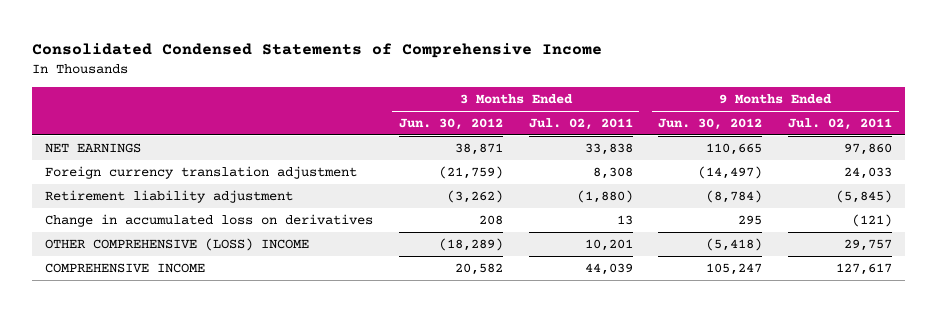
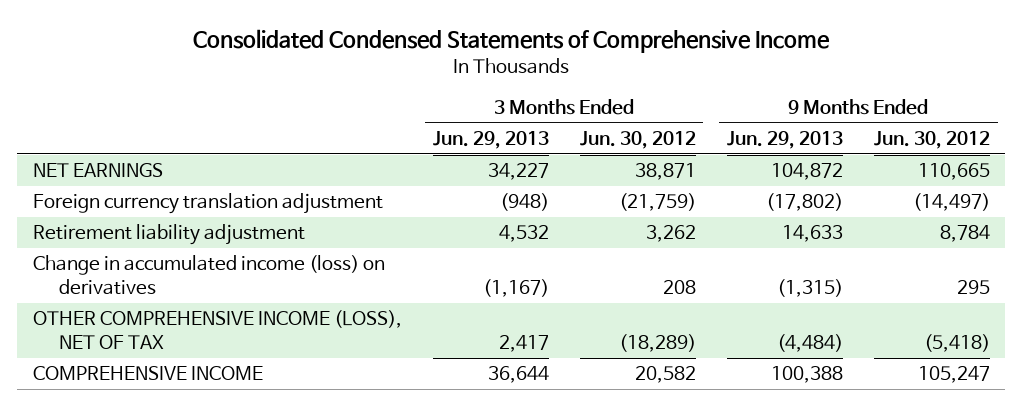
- | 3 Months Ended Jun. 30, 2012 | 3 Months Ended Jul. 02, 2011 | 9 Months Ended Jun. 30, 2012 | 9 Months Ended Jul. 02, 2011
+ | 3 Months Ended Jun. 29, 2013 | 3 Months Ended Jun. 30, 2012 | 9 Months Ended Jun. 29, 2013 | 9 Months Ended Jun. 30, 2012
- Retirement liability adjustment | (3,262) | (1,880) | (8,784) | (5,845)
- Change in accumulated loss on derivatives | 208 | 13 | 295 | (121)
- OTHER COMPREHENSIVE (LOSS) INCOME | (18,289) | 10,201 | (5,418) | 29,757
+ Retirement liability adjustment | 4,532 | 3,262 | 14,633 | 8,784
+ Change in accumulated income (loss) on derivatives | (1,167) | 208 | (1,315) | 295
+ OTHER COMPREHENSIVE INCOME (LOSS), NET OF TAX | 2,417 | (18,289) | (4,484) | (5,418)

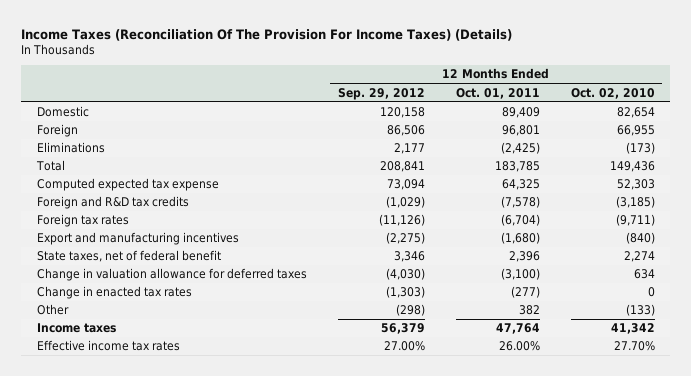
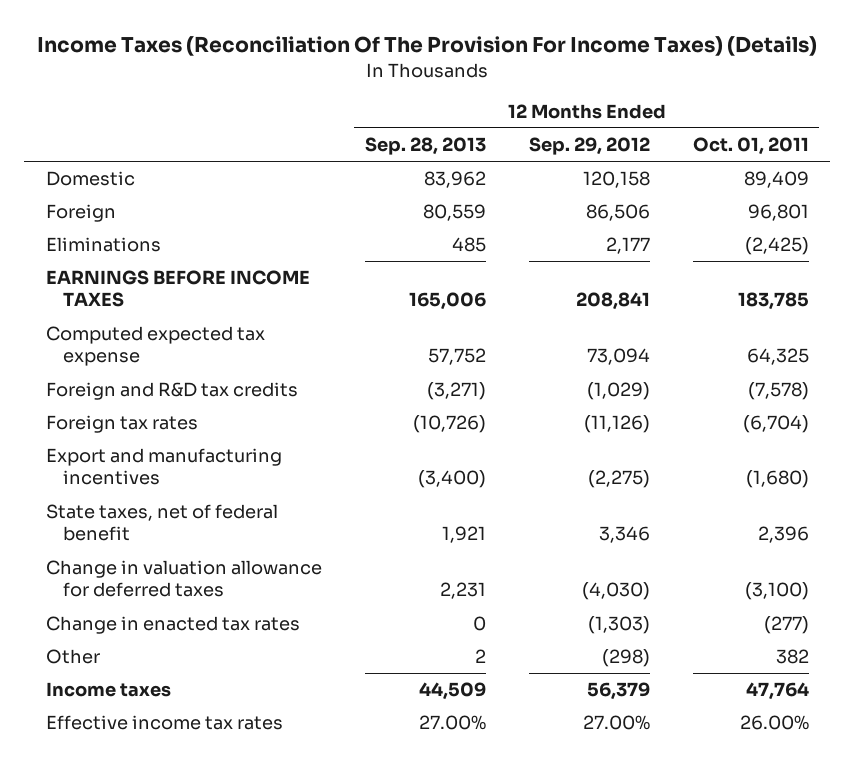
- | 12 Months Ended Sep. 29, 2012 | 12 Months Ended Oct. 01, 2011 | 12 Months Ended Oct. 02, 2010
+ | 12 Months Ended Sep. 28, 2013 | 12 Months Ended Sep. 29, 2012 | 12 Months Ended Oct. 01, 2011
- Total | 208,841 | 183,785 | 149,436
+ EARNINGS BEFORE INCOME TAXES | 165,006 | 208,841 | 183,785

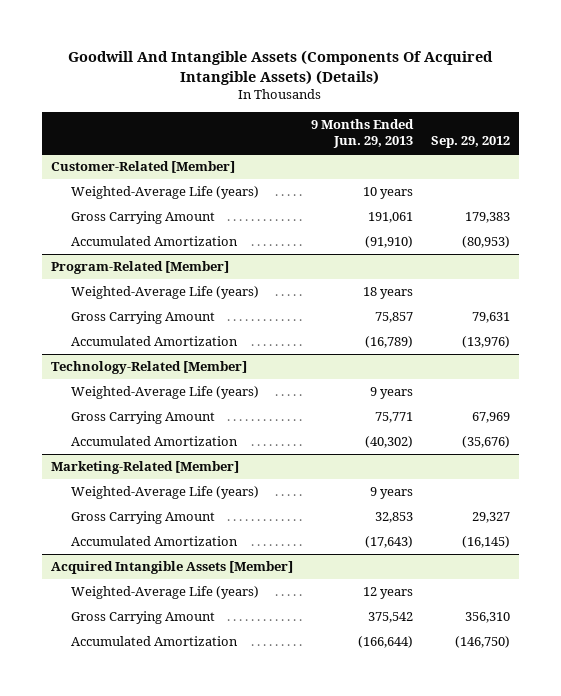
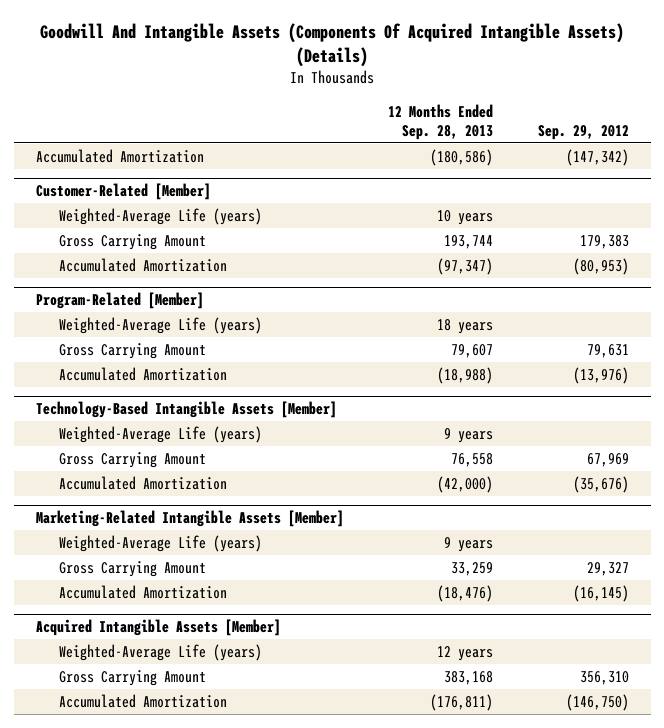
- | 9 Months Ended Jun. 29, 2013 | Sep. 29, 2012
+ | 12 Months Ended Sep. 28, 2013 | Sep. 29, 2012
+ Accumulated Amortization | (180,586) | (147,342)
- Technology-Related [Member]
+ Technology-Based Intangible Assets [Member]
- Marketing-Related [Member]
+ Marketing-Related Intangible Assets [Member]

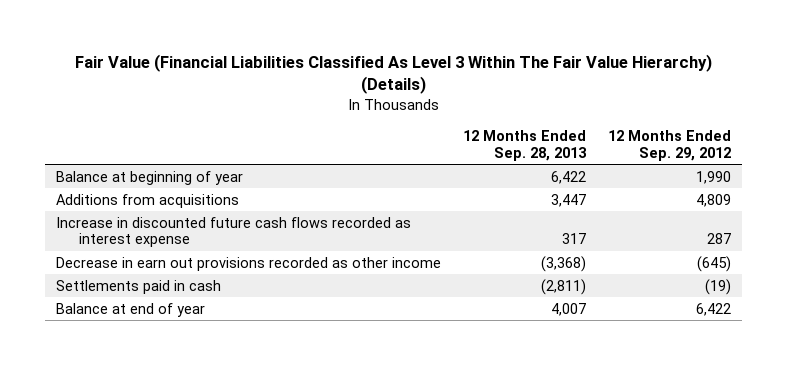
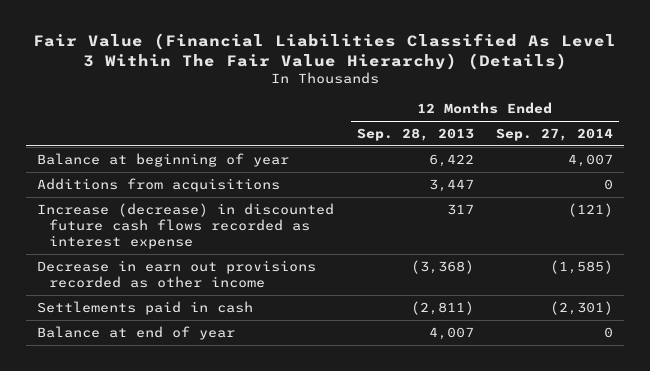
- | 12 Months Ended Sep. 28, 2013 | 12 Months Ended Sep. 29, 2012
+ | 12 Months Ended Sep. 28, 2013 | 12 Months Ended Sep. 27, 2014
- Increase in discounted future cash flows recorded as interest expense | 317 | 287
+ Increase (decrease) in discounted future cash flows recorded as interest expense | 317 | (121)

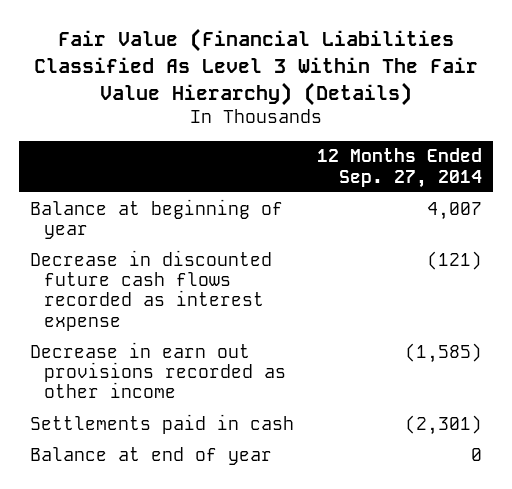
- | 12 Months Ended Sep. 28, 2013 | 12 Months Ended Sep. 27, 2014
+ | 12 Months Ended Sep. 27, 2014
- Additions from acquisitions | 3,447 | 0
- Increase (decrease) in discounted future cash flows recorded as interest expense | 317 | (121)
+ Decrease in discounted future cash flows recorded as interest expense | (121)

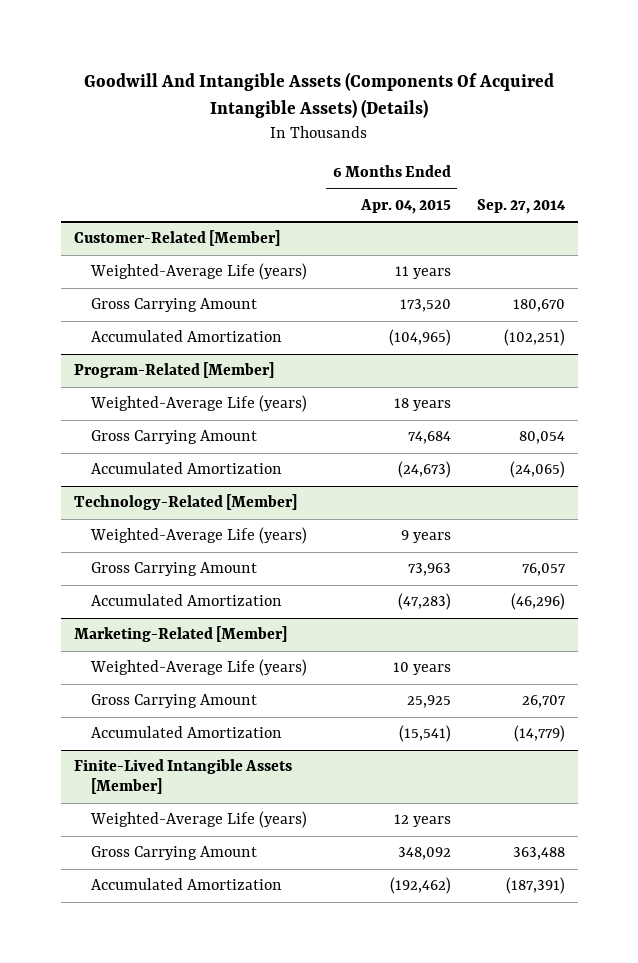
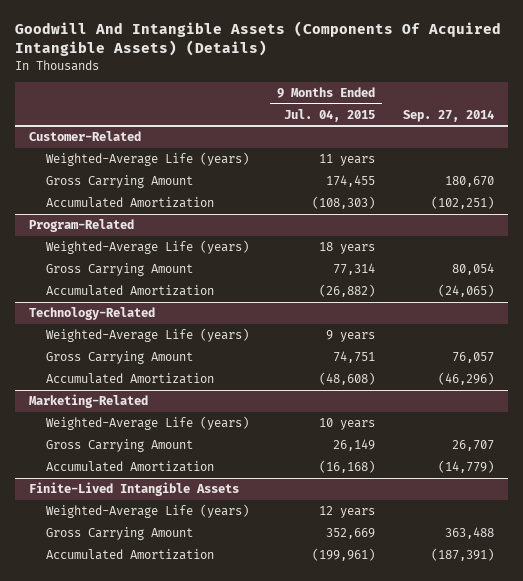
- | 6 Months Ended Apr. 04, 2015 | Sep. 27, 2014
+ | 9 Months Ended Jul. 04, 2015 | Sep. 27, 2014
- Customer-Related [Member]
+ Customer-Related
- Program-Related [Member]
+ Program-Related
- Technology-Related [Member]
+ Technology-Related
- Marketing-Related [Member]
+ Marketing-Related
- Finite-Lived Intangible Assets [Member]
+ Finite-Lived Intangible Assets

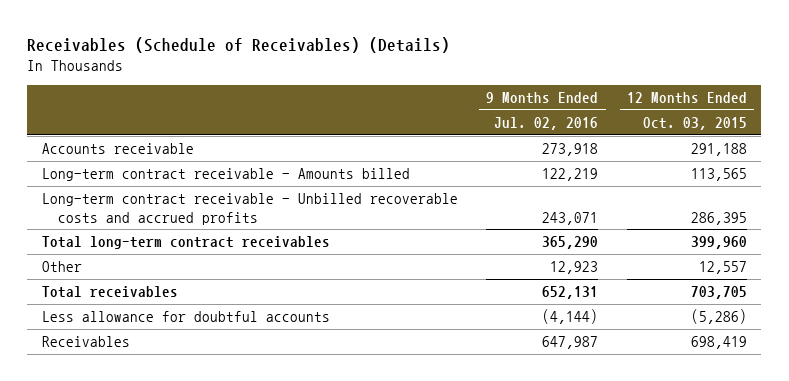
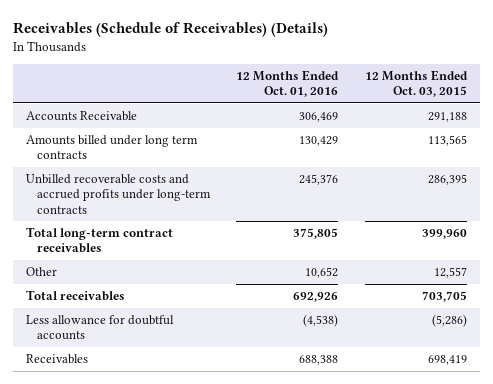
- | 9 Months Ended Jul. 02, 2016 | 12 Months Ended Oct. 03, 2015
+ | 12 Months Ended Oct. 01, 2016 | 12 Months Ended Oct. 03, 2015
- Accounts receivable | 273,918 | 291,188
- Long-term contract receivable - Amounts billed | 122,219 | 113,565
- Long-term contract receivable - Unbilled recoverable costs and accrued profits | 243,071 | 286,395
+ Accounts Receivable | 306,469 | 291,188
+ Amounts billed under long term contracts | 130,429 | 113,565
+ Unbilled recoverable costs and accrued profits under long-term contracts | 245,376 | 286,395

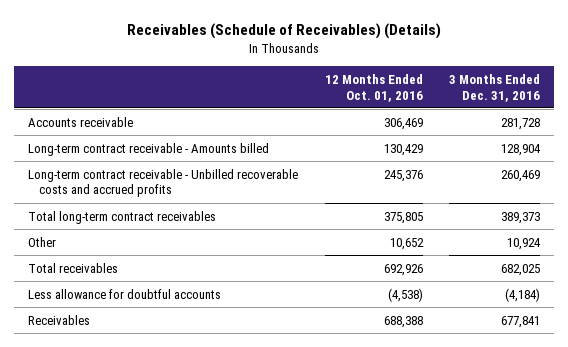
- | 12 Months Ended Oct. 01, 2016 | 12 Months Ended Oct. 03, 2015
+ | 12 Months Ended Oct. 01, 2016 | 3 Months Ended Dec. 31, 2016
- Accounts Receivable | 306,469 | 291,188
- Amounts billed under long term contracts | 130,429 | 113,565
- Unbilled recoverable costs and accrued profits under long-term contracts | 245,376 | 286,395
+ Accounts receivable | 306,469 | 281,728
+ Long-term contract receivable - Amounts billed | 130,429 | 128,904
+ Long-term contract receivable - Unbilled recoverable costs and accrued profits | 245,376 | 260,469

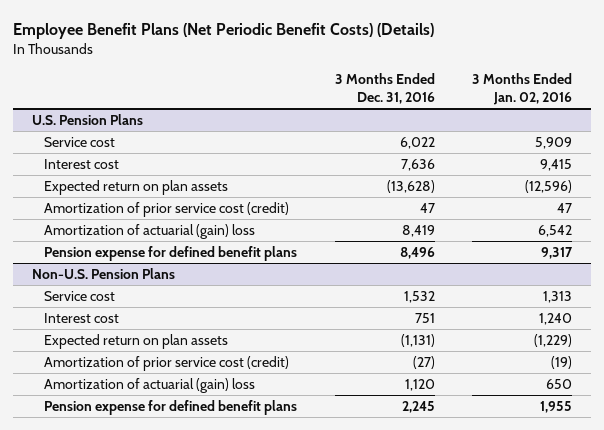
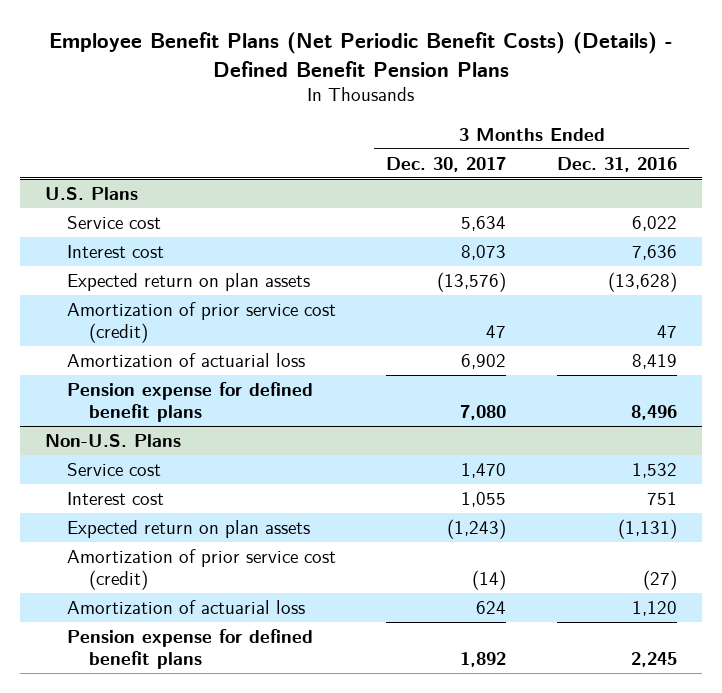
- Employee Benefit Plans (Net Periodic Benefit Costs) (Details)
+ Employee Benefit Plans (Net Periodic Benefit Costs) (Details) - Defined Benefit Pension Plans
- | 3 Months Ended Dec. 31, 2016 | 3 Months Ended Jan. 02, 2016
+ | 3 Months Ended Dec. 30, 2017 | 3 Months Ended Dec. 31, 2016
- U.S. Pension Plans
+ U.S. Plans
- Amortization of actuarial (gain) loss | 8,419 | 6,542
+ Amortization of actuarial loss | 6,902 | 8,419
- Non-U.S. Pension Plans
+ Non-U.S. Plans
- Amortization of actuarial (gain) loss | 1,120 | 650
+ Amortization of actuarial loss | 624 | 1,120

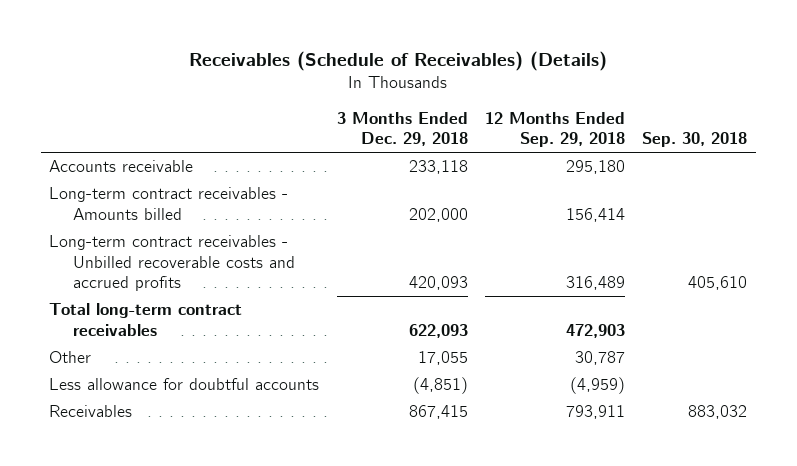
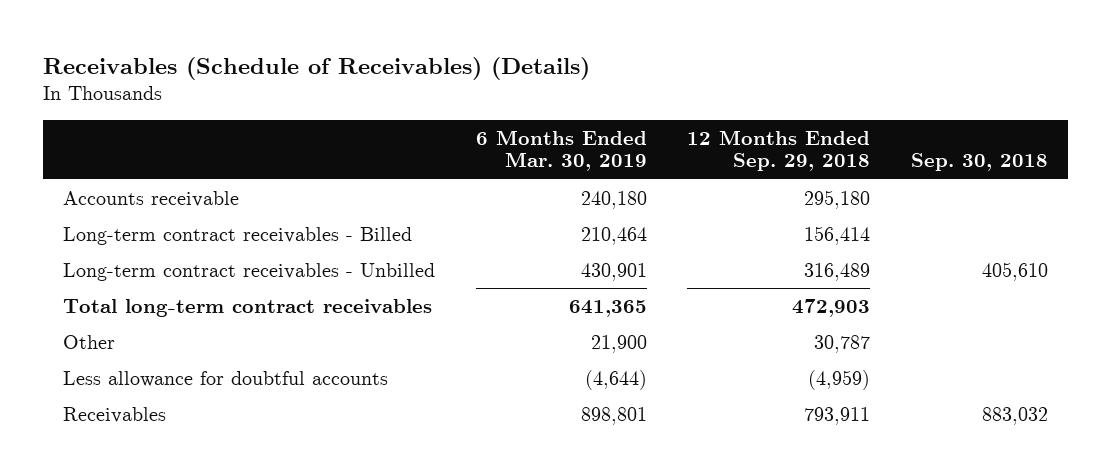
- | 3 Months Ended Dec. 29, 2018 | 12 Months Ended Sep. 29, 2018 | Sep. 30, 2018
+ | 6 Months Ended Mar. 30, 2019 | 12 Months Ended Sep. 29, 2018 | Sep. 30, 2018
- Long-term contract receivables - Amounts billed | 202,000 | 156,414 |
- Long-term contract receivables - Unbilled recoverable costs and accrued profits | 420,093 | 316,489 | 405,610
+ Long-term contract receivables - Billed | 210,464 | 156,414 |
+ Long-term contract receivables - Unbilled | 430,901 | 316,489 | 405,610

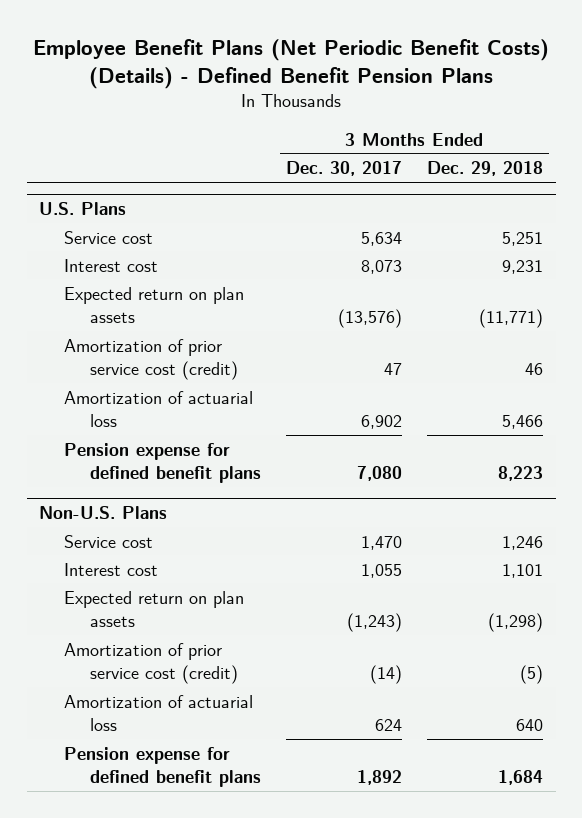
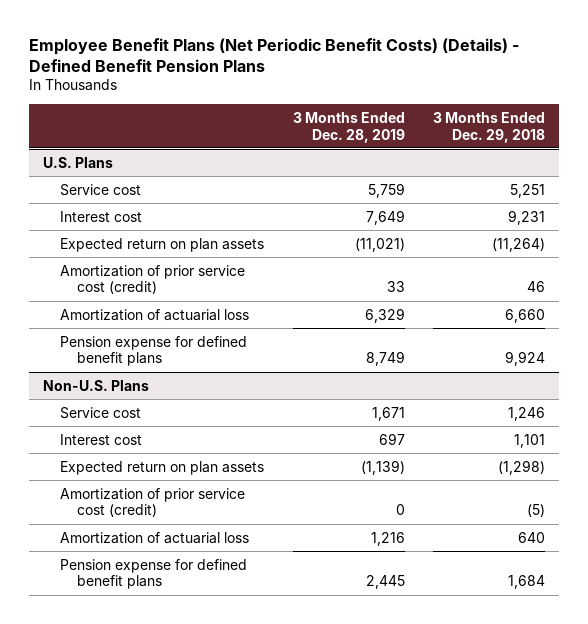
- | 3 Months Ended Dec. 30, 2017 | 3 Months Ended Dec. 29, 2018
+ | 3 Months Ended Dec. 28, 2019 | 3 Months Ended Dec. 29, 2018
@ U.S. Plans
- Expected return on plan assets | (13,576) | (11,771)
+ Expected return on plan assets | (11,021) | (11,264)
- Amortization of actuarial loss | 6,902 | 5,466
- Pension expense for defined benefit plans | 7,080 | 8,223
+ Amortization of actuarial loss | 6,329 | 6,660
+ Pension expense for defined benefit plans | 8,749 | 9,924

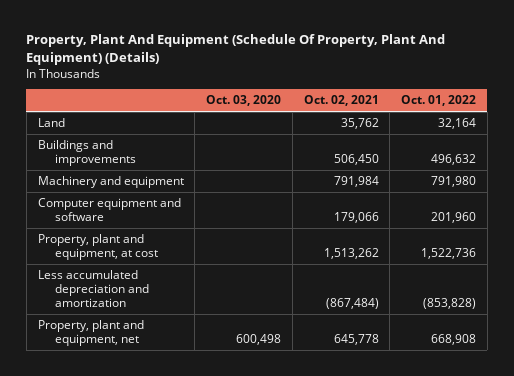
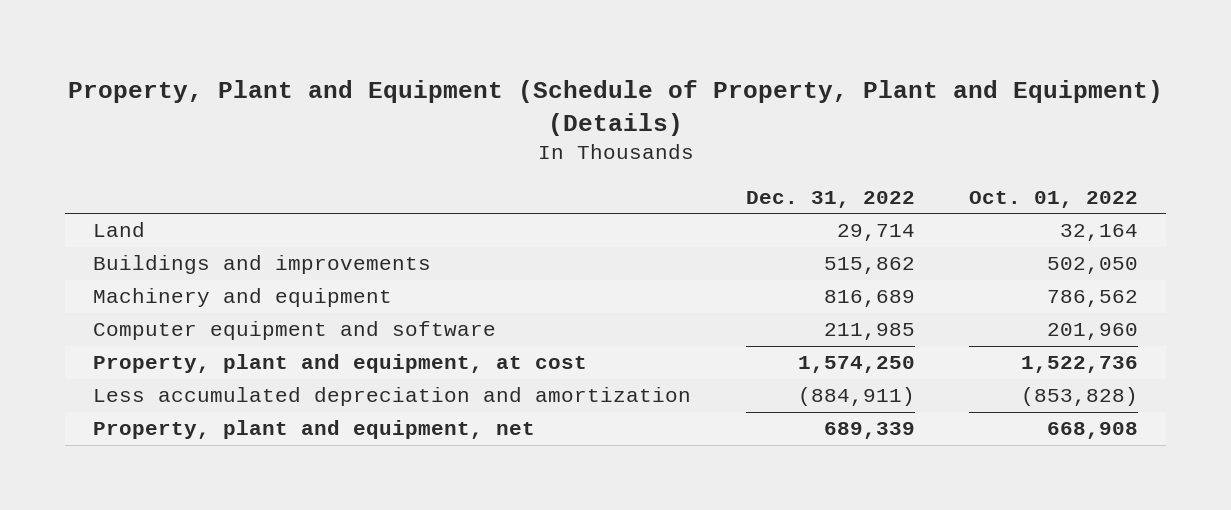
- Property, Plant And Equipment (Schedule Of Property, Plant And Equipment) (Details)
+ Property, Plant and Equipment (Schedule of Property, Plant and Equipment) (Details)
- | Oct. 03, 2020 | Oct. 02, 2021 | Oct. 01, 2022
+ | Dec. 31, 2022 | Oct. 01, 2022
- Buildings and improvements | | 506,450 | 496,632
- Machinery and equipment | | 791,984 | 791,980
+ Buildings and improvements | 515,862 | 502,050
+ Machinery and equipment | 816,689 | 786,562

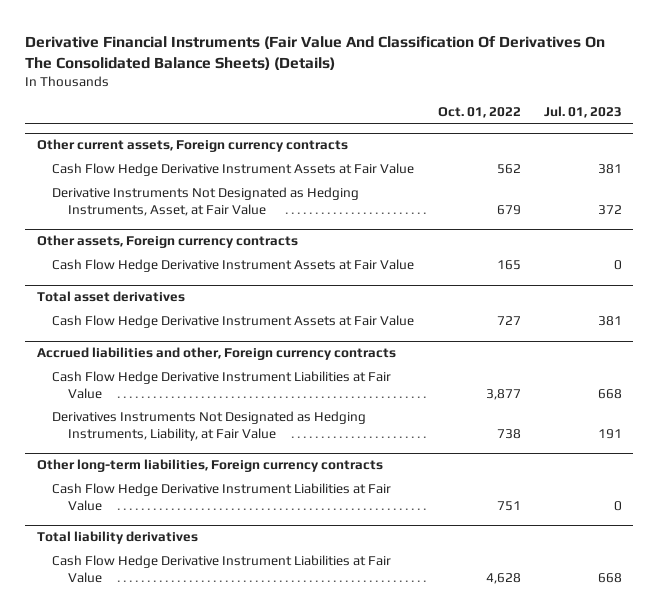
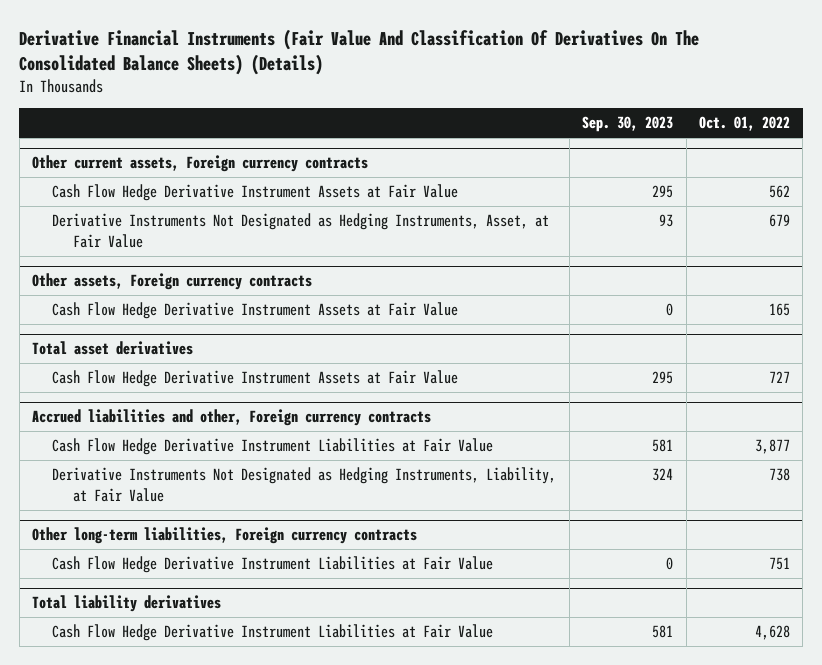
- | Oct. 01, 2022 | Jul. 01, 2023
+ | Sep. 30, 2023 | Oct. 01, 2022
@ Accrued liabilities and other, Foreign currency contracts
- Derivatives Instruments Not Designated as Hedging Instruments, Liability, at Fair Value | 738 | 191
+ Derivative Instruments Not Designated as Hedging Instruments, Liability, at Fair Value | 324 | 738

